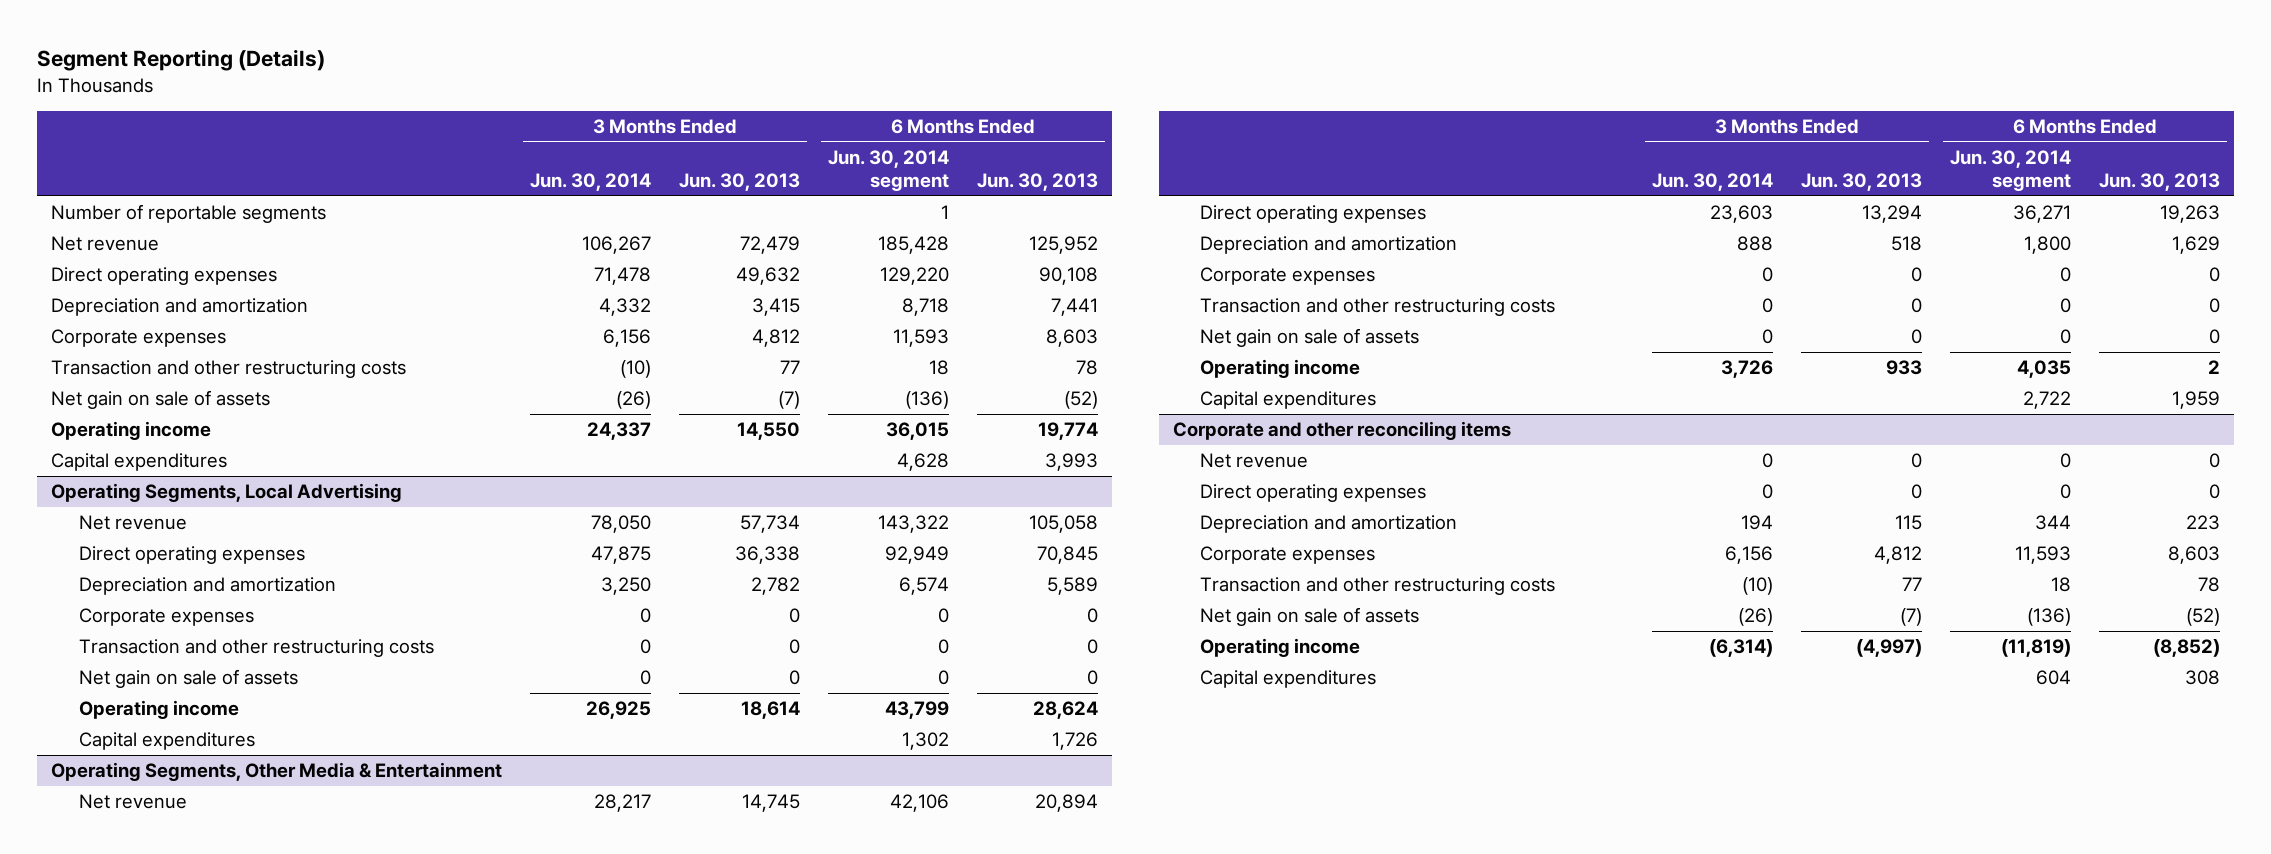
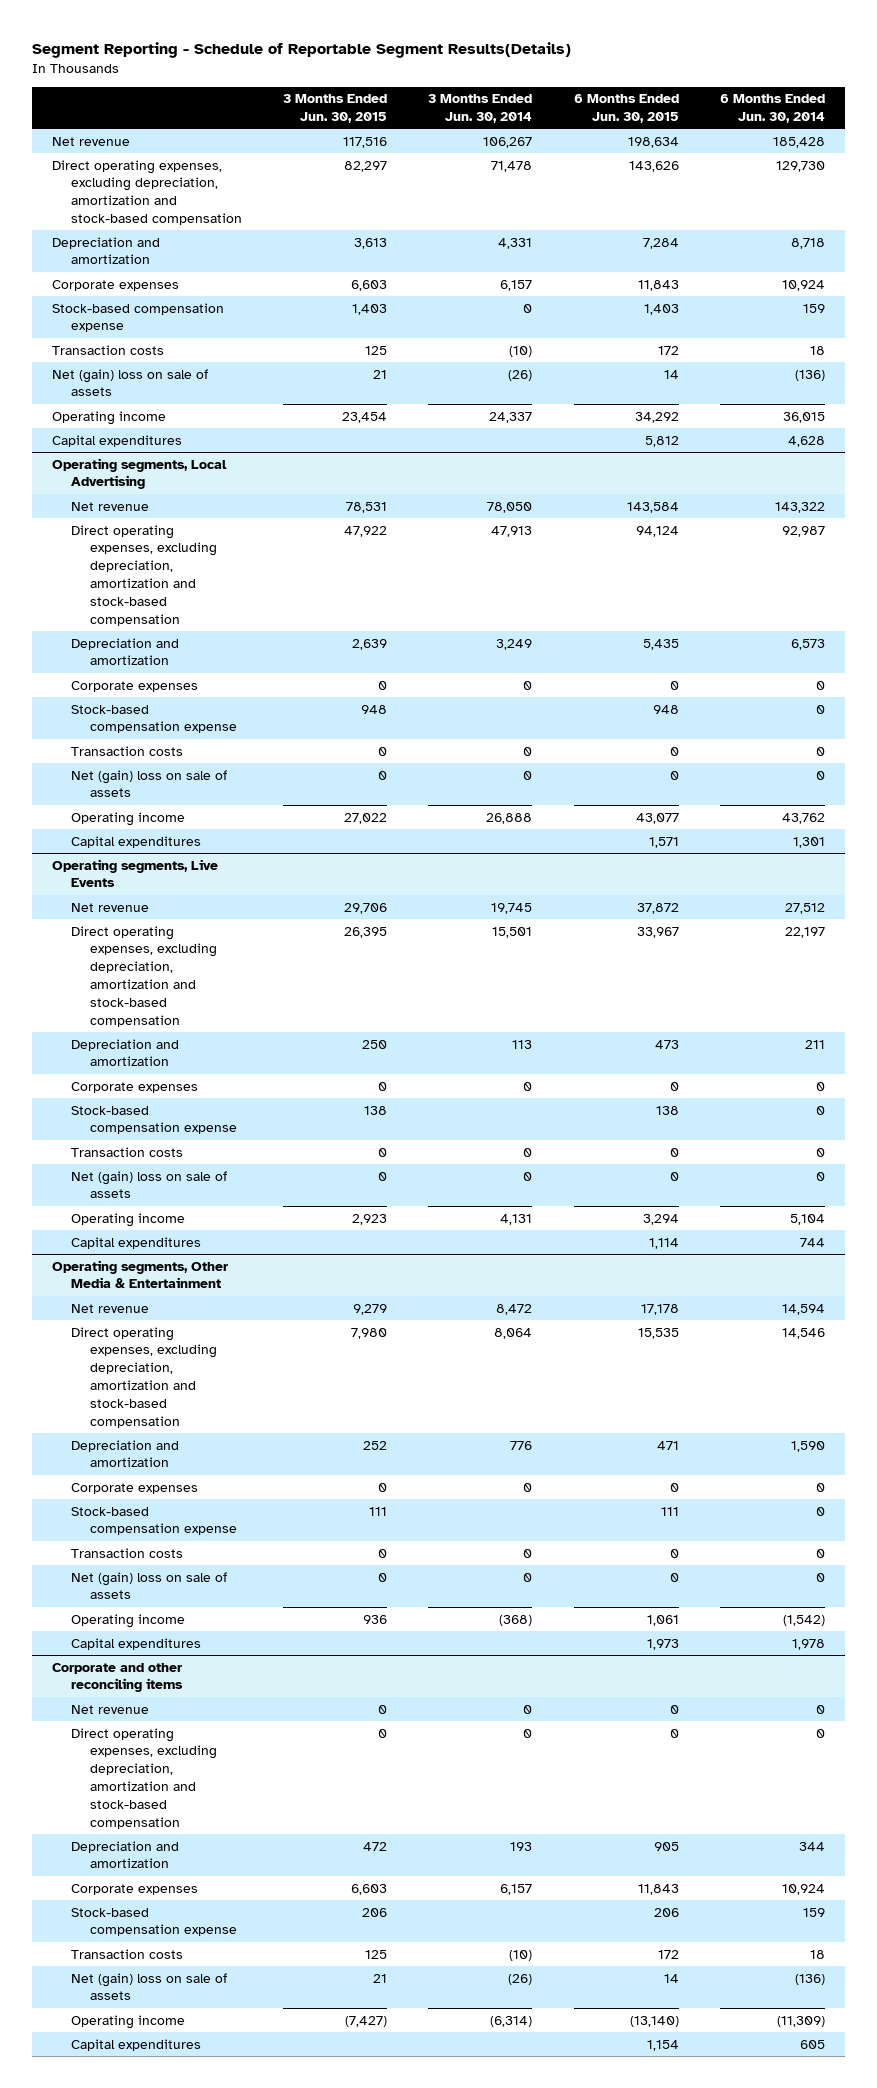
- Segment Reporting (Details)
+ Segment Reporting - Schedule of Reportable Segment Results(Details)
- | 3 Months Ended Jun. 30, 2014 | 3 Months Ended Jun. 30, 2013 | 6 Months Ended Jun. 30, 2014 segment | 6 Months Ended Jun. 30, 2013
+ | 3 Months Ended Jun. 30, 2015 | 3 Months Ended Jun. 30, 2014 | 6 Months Ended Jun. 30, 2015 | 6 Months Ended Jun. 30, 2014
- Number of reportable segments | | | 1 |
- Direct operating expenses | 71,478 | 49,632 | 129,220 | 90,108
- Depreciation and amortization | 4,332 | 3,415 | 8,718 | 7,441
- Corporate expenses | 6,156 | 4,812 | 11,593 | 8,603
- Transaction and other restructuring costs | (10) | 77 | 18 | 78
- Net gain on sale of assets | (26) | (7) | (136) | (52)
+ Direct operating expenses, excluding depreciation, amortization and stock-based compensation | 82,297 | 71,478 | 143,626 | 129,730
+ Depreciation and amortization | 3,613 | 4,331 | 7,284 | 8,718
+ Corporate expenses | 6,603 | 6,157 | 11,843 | 10,924
+ Stock-based compensation expense | 1,403 | 0 | 1,403 | 159
+ Transaction costs | 125 | (10) | 172 | 18
+ Net (gain) loss on sale of assets | 21 | (26) | 14 | (136)
- Operating Segments, Local Advertising
+ Operating segments, Local Advertising
- Direct operating expenses | 47,875 | 36,338 | 92,949 | 70,845
- Depreciation and amortization | 3,250 | 2,782 | 6,574 | 5,589
+ Direct operating expenses, excluding depreciation, amortization and stock-based compensation | 47,922 | 47,913 | 94,124 | 92,987
+ Depreciation and amortization | 2,639 | 3,249 | 5,435 | 6,573
- Transaction and other restructuring costs | 0 | 0 | 0 | 0
- Net gain on sale of assets | 0 | 0 | 0 | 0
- Operating income | 26,925 | 18,614 | 43,799 | 28,624
+ Stock-based compensation expense | 948 | | 948 | 0
+ Transaction costs | 0 | 0 | 0 | 0
+ Net (gain) loss on sale of assets | 0 | 0 | 0 | 0
+ Operating income | 27,022 | 26,888 | 43,077 | 43,762
- Operating Segments, Other Media & Entertainment
- Net revenue | 28,217 | 14,745 | 42,106 | 20,894
- Direct operating expenses | 23,603 | 13,294 | 36,271 | 19,263
- Depreciation and amortization | 888 | 518 | 1,800 | 1,629
+ Operating segments, Live Events
+ Net revenue | 29,706 | 19,745 | 37,872 | 27,512
+ Direct operating expenses, excluding depreciation, amortization and stock-based compensation | 26,395 | 15,501 | 33,967 | 22,197
+ Depreciation and amortization | 250 | 113 | 473 | 211
- Transaction and other restructuring costs | 0 | 0 | 0 | 0
- Net gain on sale of assets | 0 | 0 | 0 | 0
- Operating income | 3,726 | 933 | 4,035 | 2
+ Stock-based compensation expense | 138 | | 138 | 0
+ Transaction costs | 0 | 0 | 0 | 0
+ Net (gain) loss on sale of assets | 0 | 0 | 0 | 0
+ Operating income | 2,923 | 4,131 | 3,294 | 5,104
+ Operating segments, Other Media & Entertainment
+ Net revenue | 9,279 | 8,472 | 17,178 | 14,594
+ Direct operating expenses, excluding depreciation, amortization and stock-based compensation | 7,980 | 8,064 | 15,535 | 14,546
+ Depreciation and amortization | 252 | 776 | 471 | 1,590
+ Corporate expenses | 0 | 0 | 0 | 0
+ Stock-based compensation expense | 111 | | 111 | 0
+ Transaction costs | 0 | 0 | 0 | 0
+ Net (gain) loss on sale of assets | 0 | 0 | 0 | 0
+ Operating income | 936 | (368) | 1,061 | (1,542)
+ Capital expenditures | | | 1,973 | 1,978
@ Corporate and other reconciling items
- Direct operating expenses | 0 | 0 | 0 | 0
- Depreciation and amortization | 194 | 115 | 344 | 223
- Corporate expenses | 6,156 | 4,812 | 11,593 | 8,603
- Transaction and other restructuring costs | (10) | 77 | 18 | 78
- Net gain on sale of assets | (26) | (7) | (136) | (52)
+ Direct operating expenses, excluding depreciation, amortization and stock-based compensation | 0 | 0 | 0 | 0
+ Depreciation and amortization | 472 | 193 | 905 | 344
+ Corporate expenses | 6,603 | 6,157 | 11,843 | 10,924
+ Stock-based compensation expense | 206 | | 206 | 159
+ Transaction costs | 125 | (10) | 172 | 18
+ Net (gain) loss on sale of assets | 21 | (26) | 14 | (136)

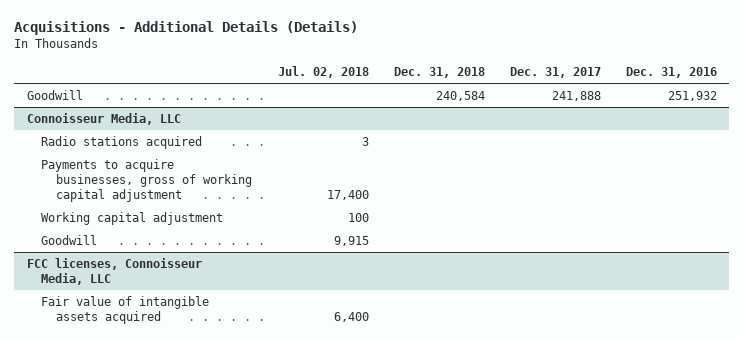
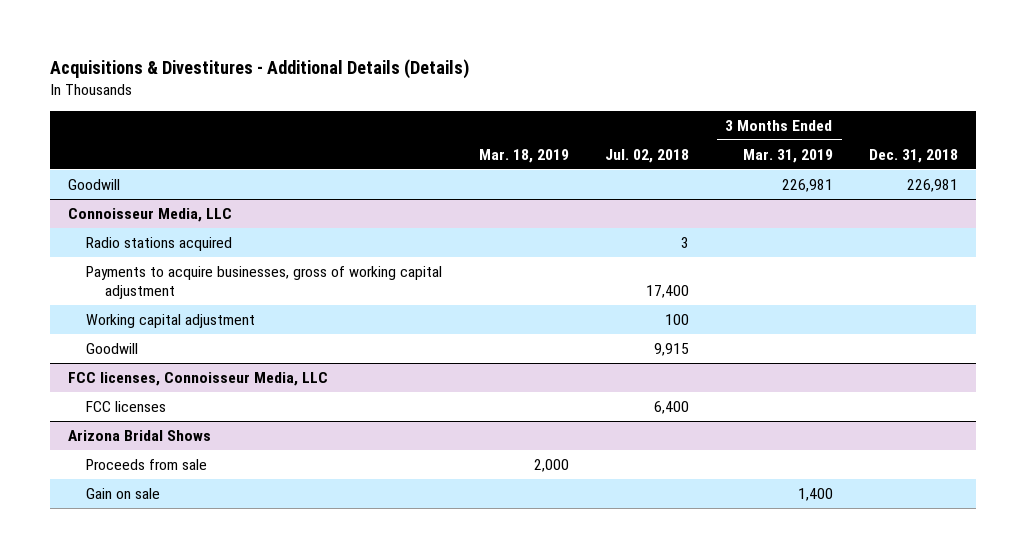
- Acquisitions - Additional Details (Details)
+ Acquisitions & Divestitures - Additional Details (Details)
- | Jul. 02, 2018 | Dec. 31, 2018 | Dec. 31, 2017 | Dec. 31, 2016
+ | Mar. 18, 2019 | Jul. 02, 2018 | 3 Months Ended Mar. 31, 2019 | Dec. 31, 2018
- Goodwill | | 240,584 | 241,888 | 251,932
+ Goodwill | | | 226,981 | 226,981
@ FCC licenses, Connoisseur Media, LLC
- Fair value of intangible assets acquired | 6,400 | | |
+ FCC licenses | | 6,400 | |
+ Arizona Bridal Shows
+ Proceeds from sale | 2,000 | | |
+ Gain on sale | | | 1,400 |

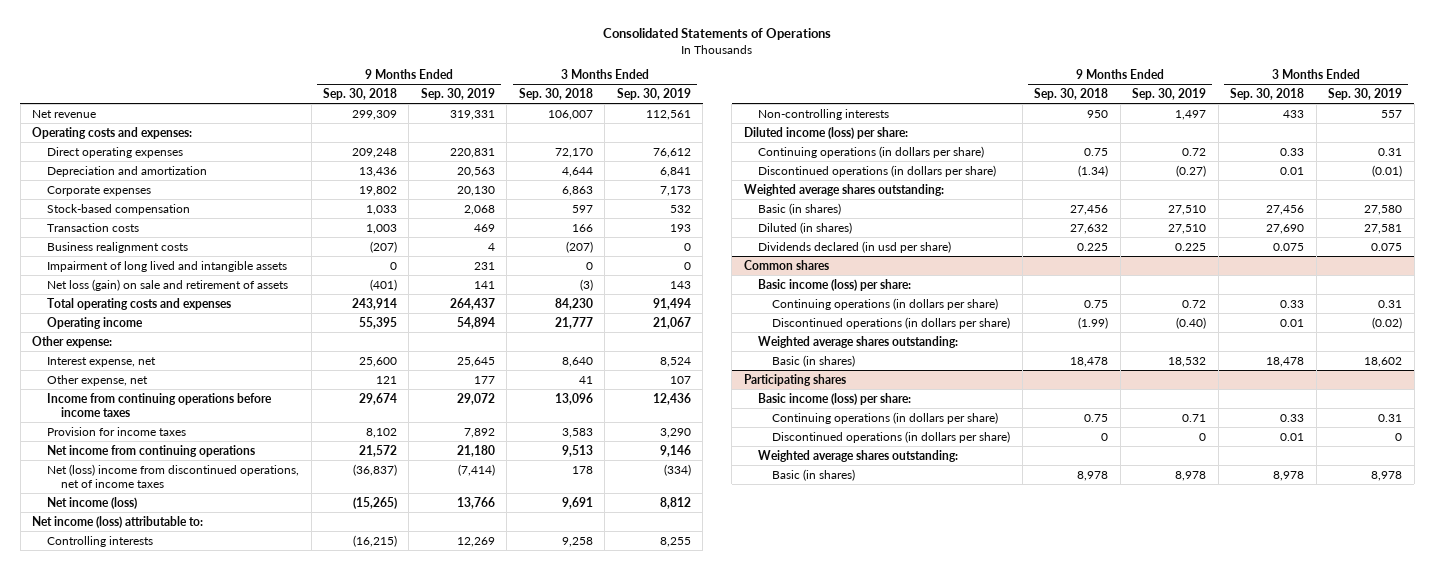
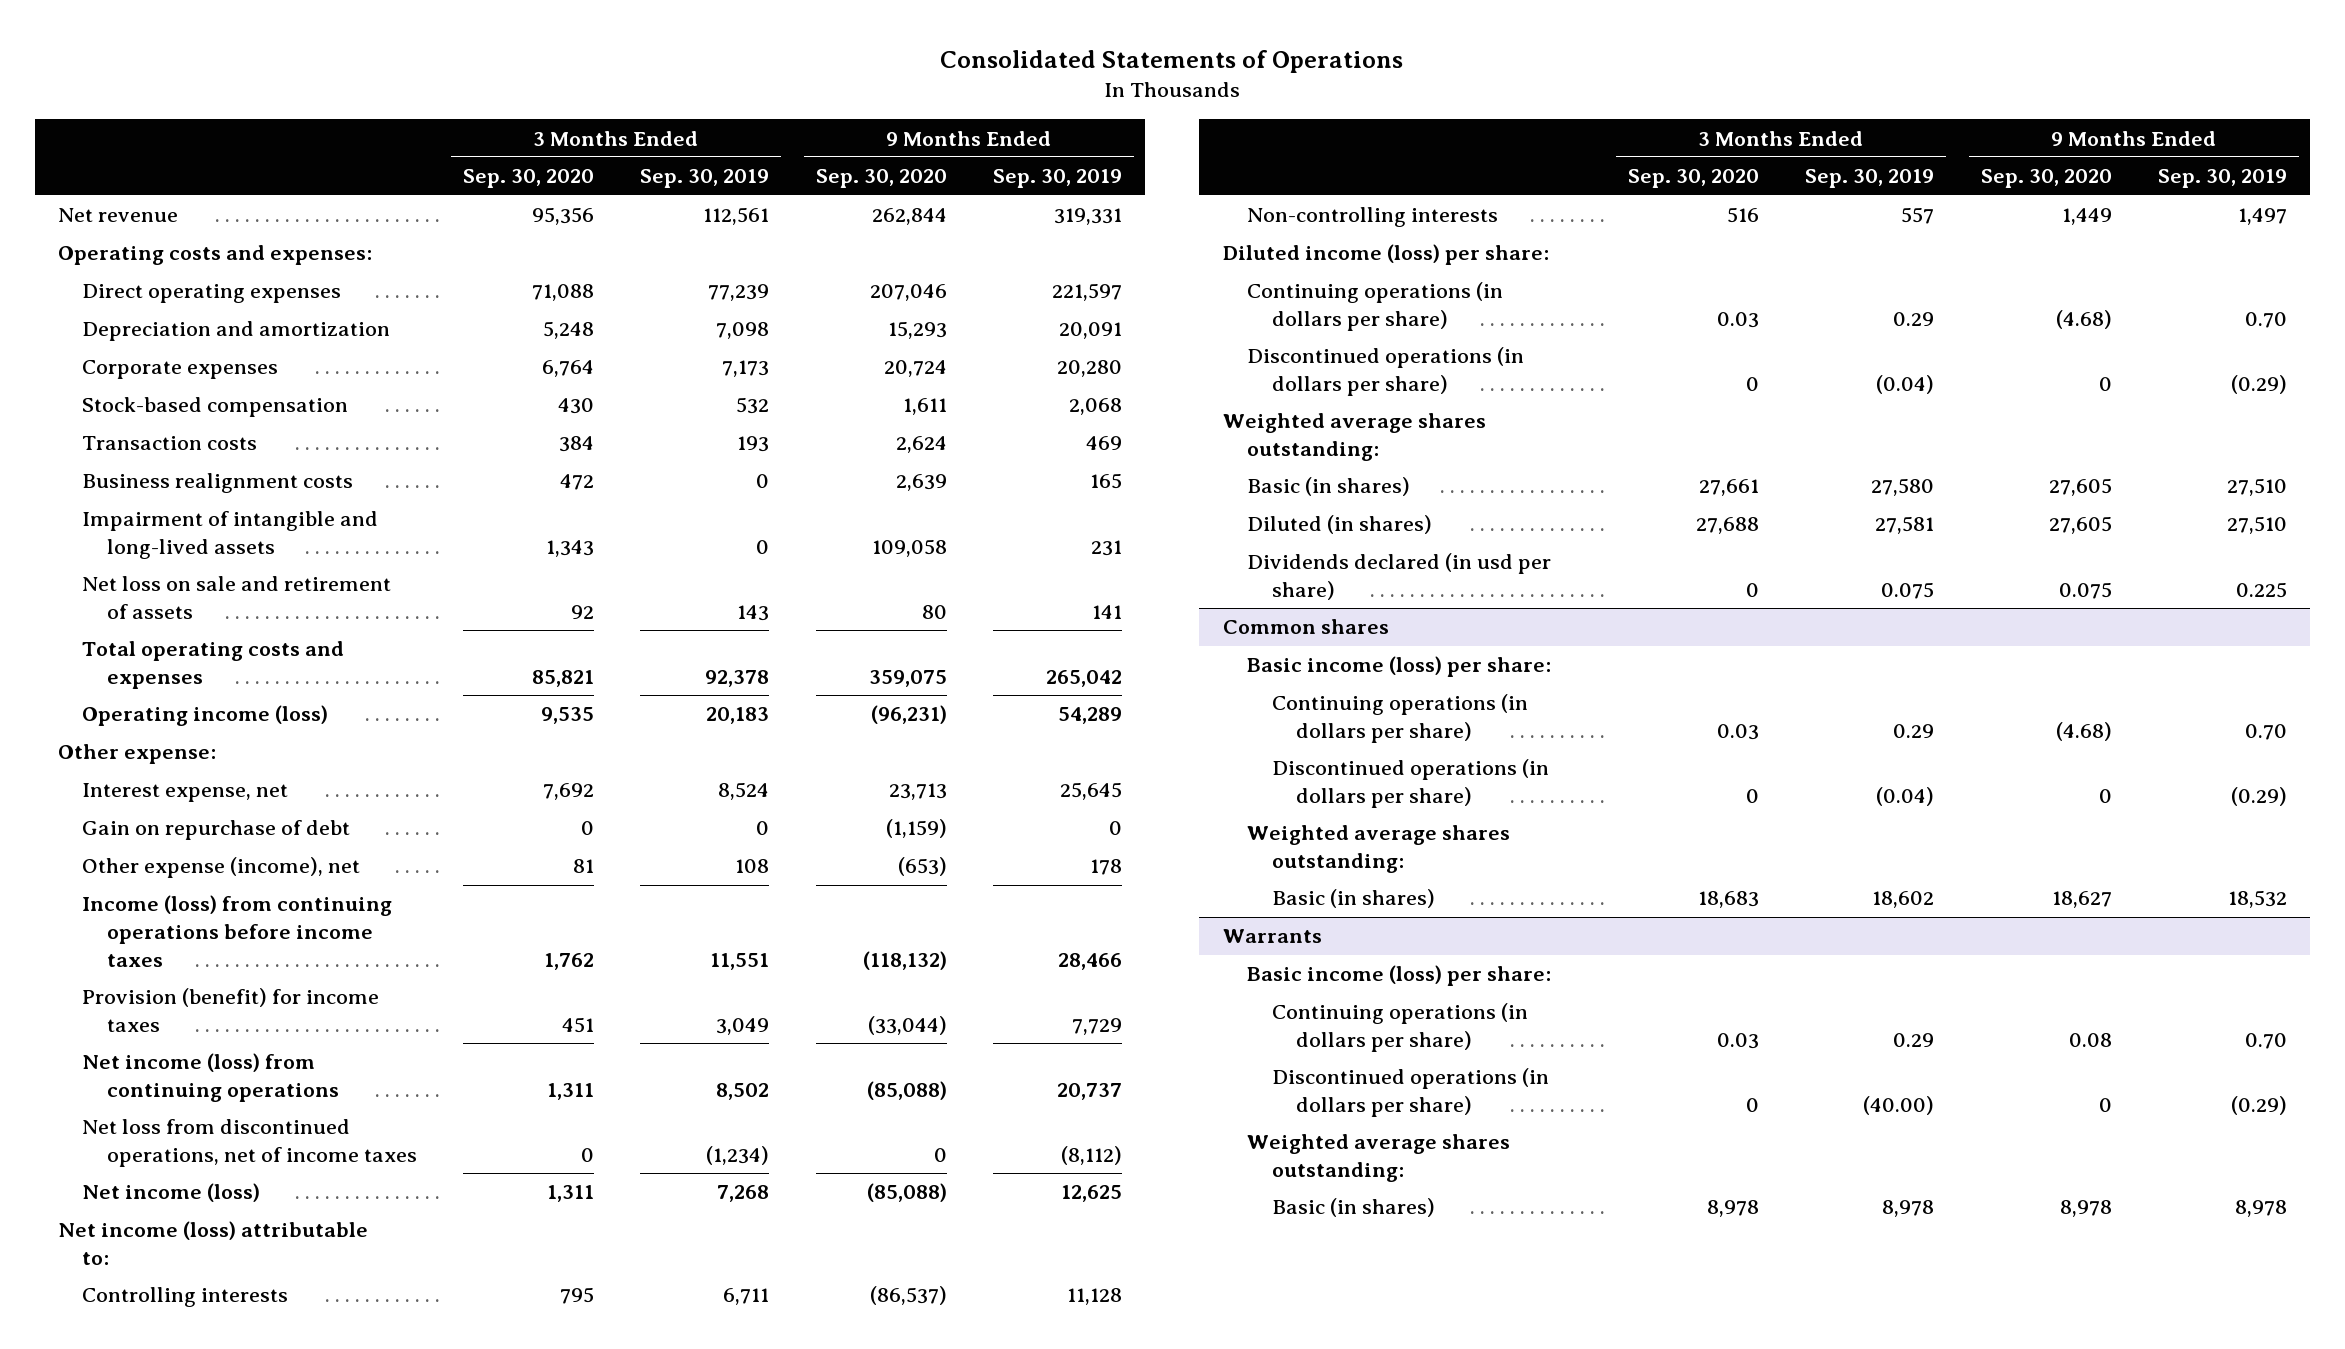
- | 9 Months Ended Sep. 30, 2018 | 9 Months Ended Sep. 30, 2019 | 3 Months Ended Sep. 30, 2018 | 3 Months Ended Sep. 30, 2019
+ | 3 Months Ended Sep. 30, 2020 | 3 Months Ended Sep. 30, 2019 | 9 Months Ended Sep. 30, 2020 | 9 Months Ended Sep. 30, 2019
- Direct operating expenses | 209,248 | 220,831 | 72,170 | 76,612
- Depreciation and amortization | 13,436 | 20,563 | 4,644 | 6,841
- Corporate expenses | 19,802 | 20,130 | 6,863 | 7,173
+ Direct operating expenses | 71,088 | 77,239 | 207,046 | 221,597
+ Depreciation and amortization | 5,248 | 7,098 | 15,293 | 20,091
+ Corporate expenses | 6,764 | 7,173 | 20,724 | 20,280
- Business realignment costs | (207) | 4 | (207) | 0
- Impairment of long lived and intangible assets | 0 | 231 | 0 | 0
- Net loss (gain) on sale and retirement of assets | (401) | 141 | (3) | 143
- Total operating costs and expenses | 243,914 | 264,437 | 84,230 | 91,494
- Operating income | 55,395 | 54,894 | 21,777 | 21,067
+ Business realignment costs | 472 | 0 | 2,639 | 165
+ Impairment of intangible and long-lived assets | 1,343 | 0 | 109,058 | 231
+ Net loss on sale and retirement of assets | 92 | 143 | 80 | 141
+ Total operating costs and expenses | 85,821 | 92,378 | 359,075 | 265,042
+ Operating income (loss) | 9,535 | 20,183 | (96,231) | 54,289
- Other expense, net | 121 | 177 | 41 | 107
- Income from continuing operations before income taxes | 29,674 | 29,072 | 13,096 | 12,436
- Provision for income taxes | 8,102 | 7,892 | 3,583 | 3,290
- Net income from continuing operations | 21,572 | 21,180 | 9,513 | 9,146
- Net (loss) income from discontinued operations, net of income taxes | (36,837) | (7,414) | 178 | (334)
- Net income (loss) | (15,265) | 13,766 | 9,691 | 8,812
+ Gain on repurchase of debt | 0 | 0 | (1,159) | 0
+ Other expense (income), net | 81 | 108 | (653) | 178
+ Income (loss) from continuing operations before income taxes | 1,762 | 11,551 | (118,132) | 28,466
+ Provision (benefit) for income taxes | 451 | 3,049 | (33,044) | 7,729
+ Net income (loss) from continuing operations | 1,311 | 8,502 | (85,088) | 20,737
+ Net loss from discontinued operations, net of income taxes | 0 | (1,234) | 0 | (8,112)
+ Net income (loss) | 1,311 | 7,268 | (85,088) | 12,625
- Controlling interests | (16,215) | 12,269 | 9,258 | 8,255
+ Controlling interests | 795 | 6,711 | (86,537) | 11,128
- Continuing operations (in dollars per share) | 0.75 | 0.72 | 0.33 | 0.31
- Discontinued operations (in dollars per share) | (1.34) | (0.27) | 0.01 | (0.01)
+ Continuing operations (in dollars per share) | 0.03 | 0.29 | (4.68) | 0.70
+ Discontinued operations (in dollars per share) | 0 | (0.04) | 0 | (0.29)
@ Common shares
- Continuing operations (in dollars per share) | 0.75 | 0.72 | 0.33 | 0.31
- Discontinued operations (in dollars per share) | (1.99) | (0.40) | 0.01 | (0.02)
+ Continuing operations (in dollars per share) | 0.03 | 0.29 | (4.68) | 0.70
+ Discontinued operations (in dollars per share) | 0 | (0.04) | 0 | (0.29)
- Participating shares
+ Warrants
- Continuing operations (in dollars per share) | 0.75 | 0.71 | 0.33 | 0.31
- Discontinued operations (in dollars per share) | 0 | 0 | 0.01 | 0
+ Continuing operations (in dollars per share) | 0.03 | 0.29 | 0.08 | 0.70
+ Discontinued operations (in dollars per share) | 0 | (40.00) | 0 | (0.29)

